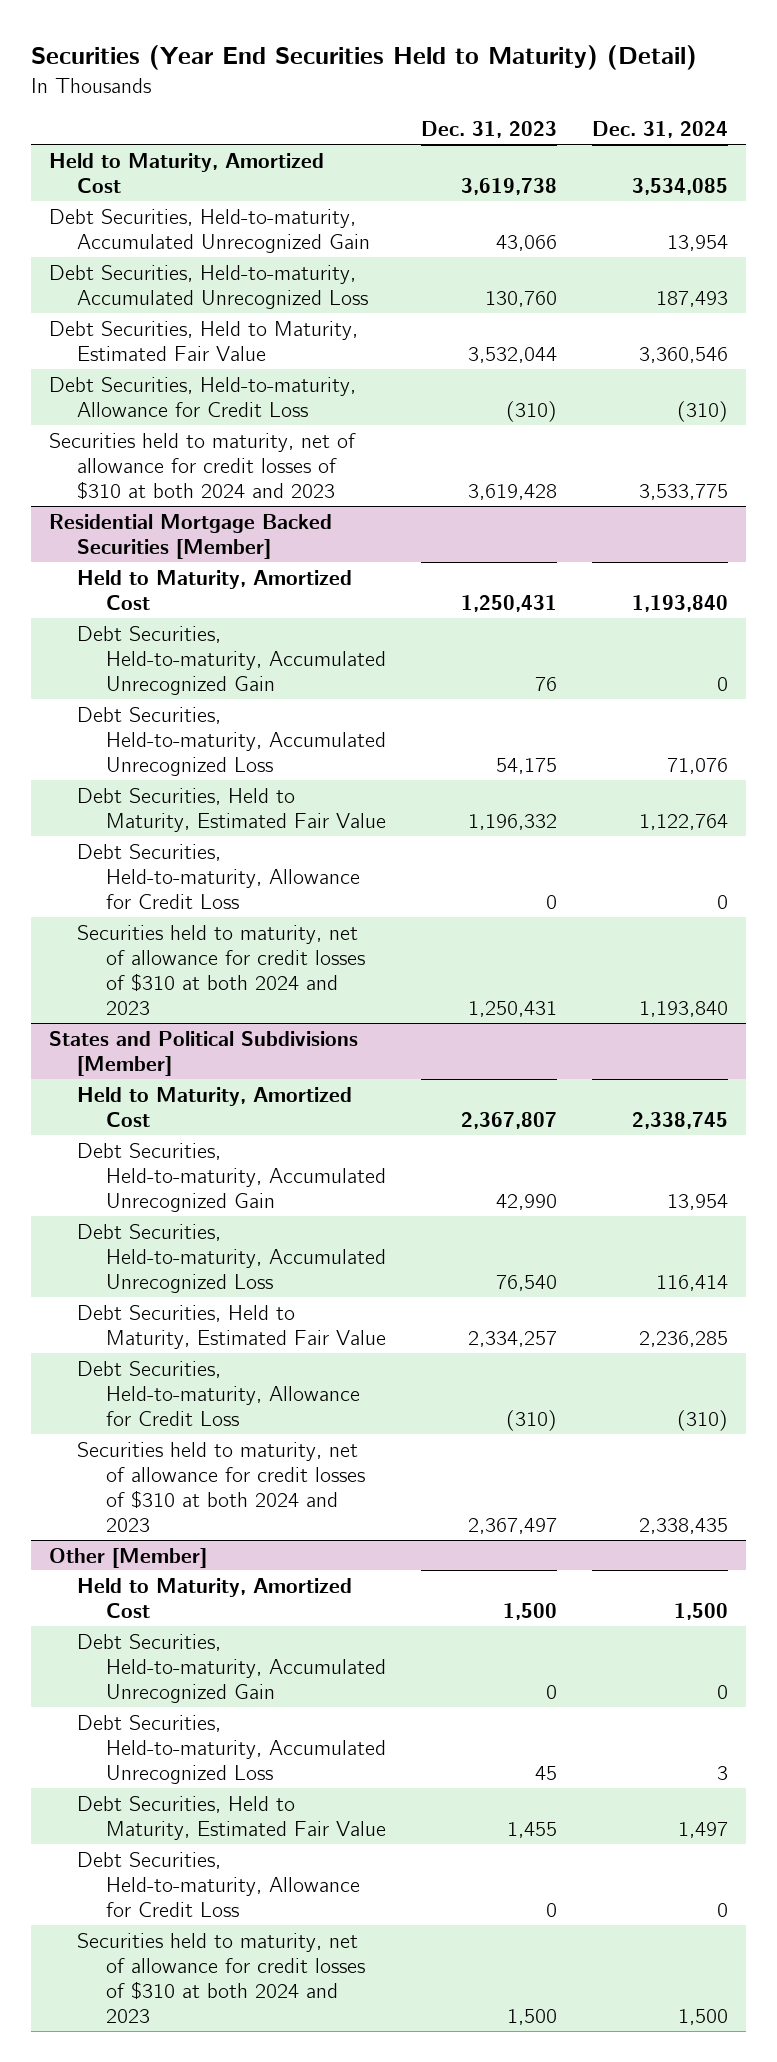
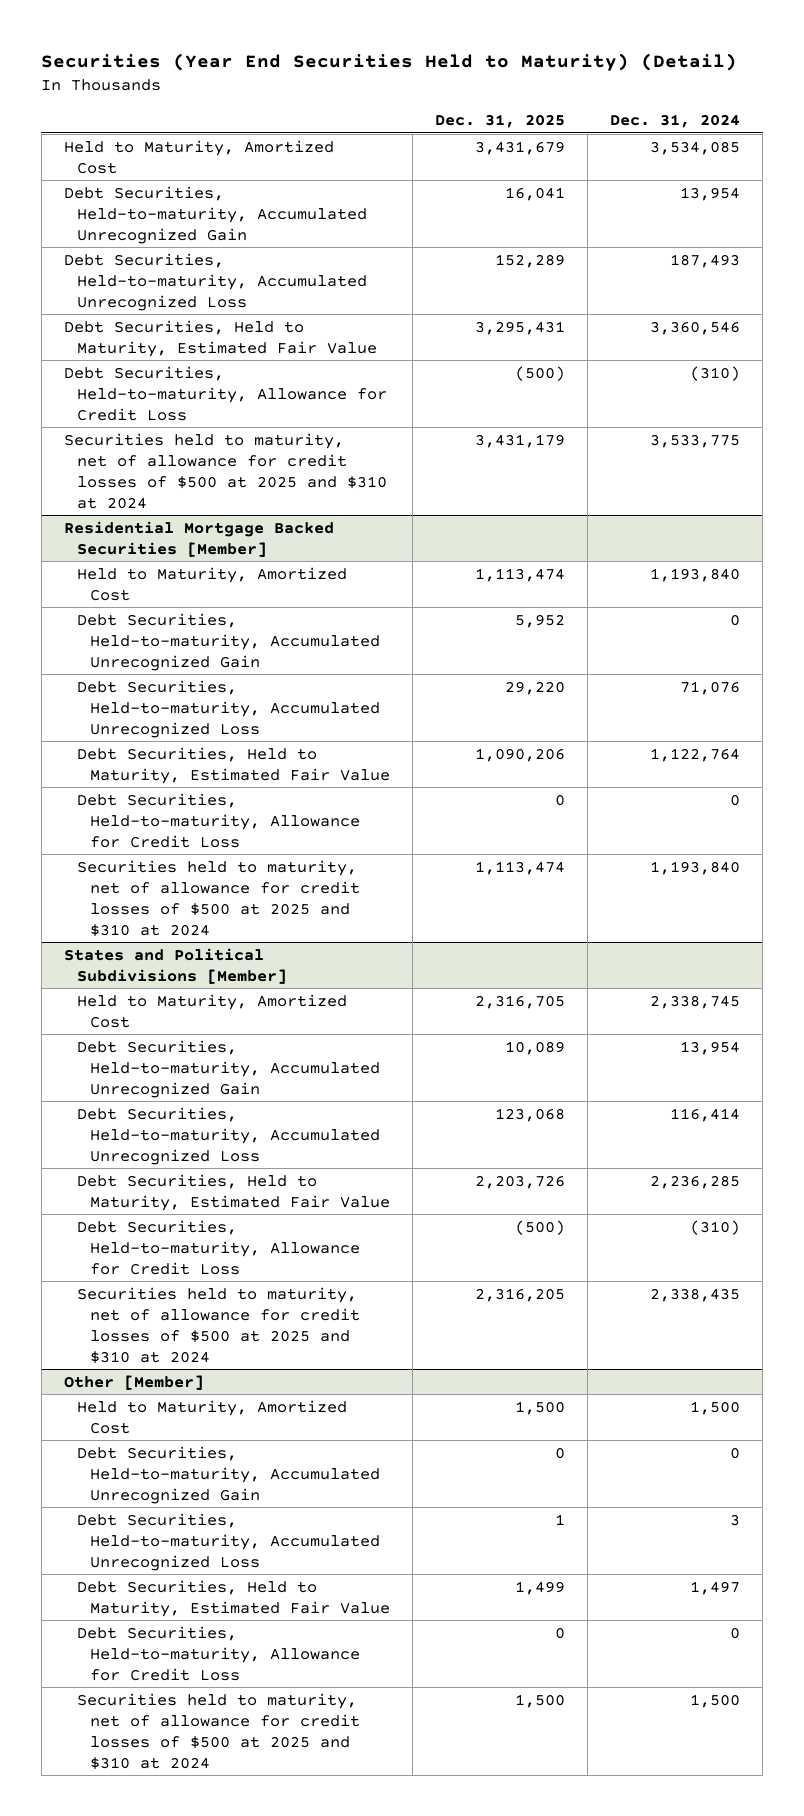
- | Dec. 31, 2023 | Dec. 31, 2024
+ | Dec. 31, 2025 | Dec. 31, 2024
- Securities held to maturity, net of allowance for credit losses of $310 at both 2024 and 2023 | 3,619,428 | 3,533,775
+ Securities held to maturity, net of allowance for credit losses of $500 at 2025 and $310 at 2024 | 3,431,179 | 3,533,775
@ Residential Mortgage Backed Securities [Member]
- Securities held to maturity, net of allowance for credit losses of $310 at both 2024 and 2023 | 1,250,431 | 1,193,840
+ Securities held to maturity, net of allowance for credit losses of $500 at 2025 and $310 at 2024 | 1,113,474 | 1,193,840
@ States and Political Subdivisions [Member]
- Securities held to maturity, net of allowance for credit losses of $310 at both 2024 and 2023 | 2,367,497 | 2,338,435
+ Securities held to maturity, net of allowance for credit losses of $500 at 2025 and $310 at 2024 | 2,316,205 | 2,338,435
@ Other [Member]
- Securities held to maturity, net of allowance for credit losses of $310 at both 2024 and 2023 | 1,500 | 1,500
+ Securities held to maturity, net of allowance for credit losses of $500 at 2025 and $310 at 2024 | 1,500 | 1,500

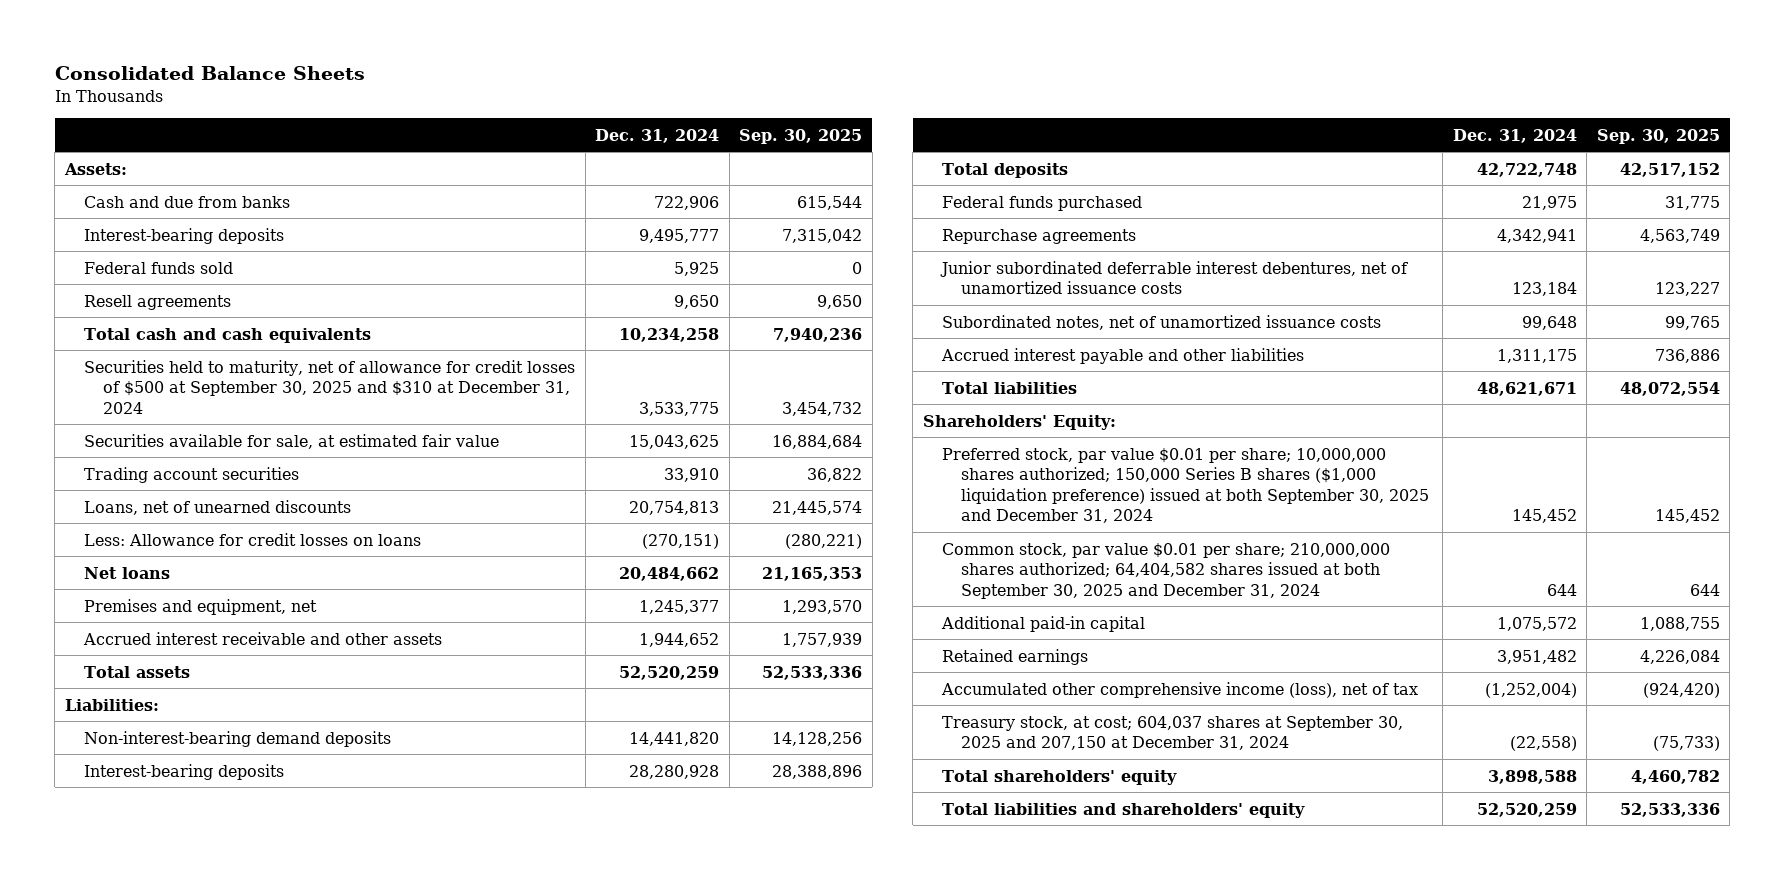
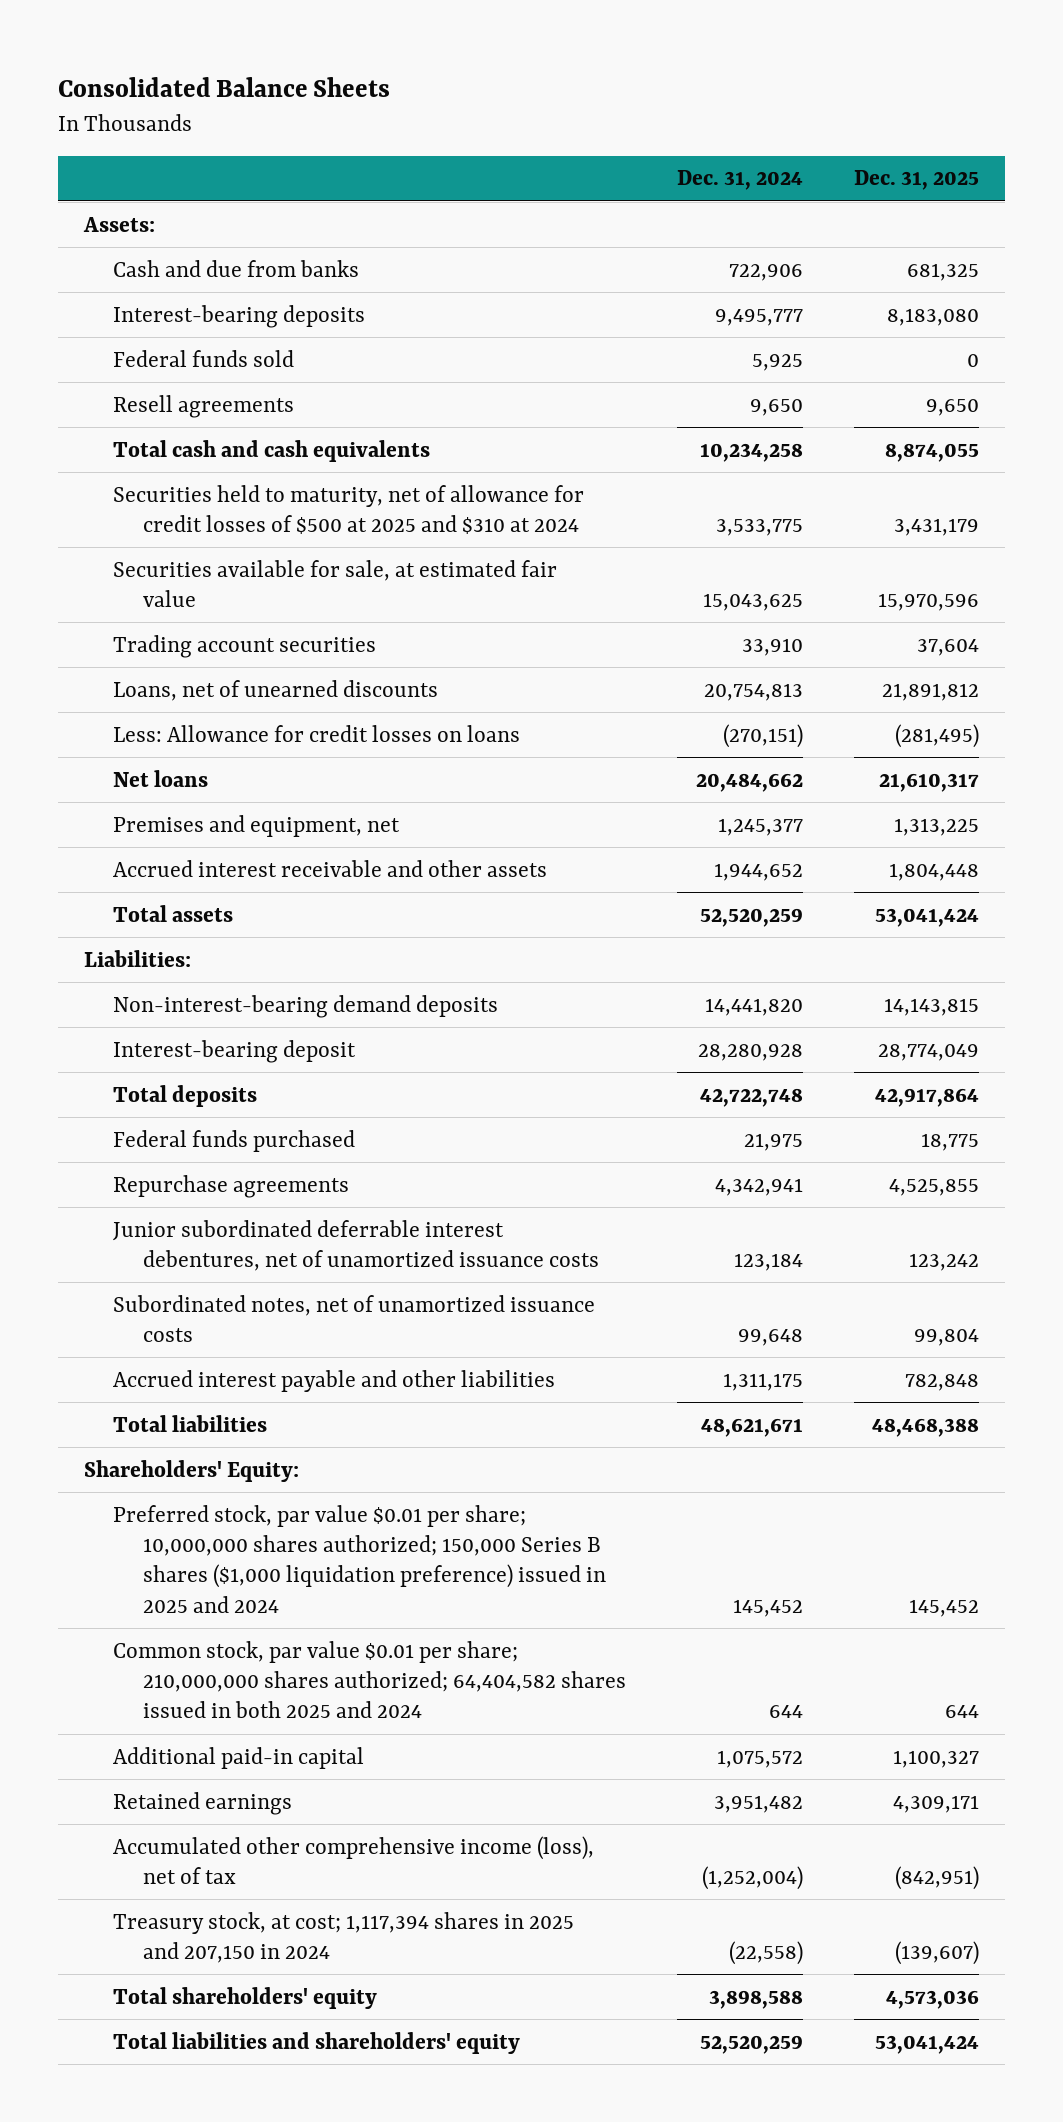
- | Dec. 31, 2024 | Sep. 30, 2025
+ | Dec. 31, 2024 | Dec. 31, 2025
- Securities held to maturity, net of allowance for credit losses of $500 at September 30, 2025 and $310 at December 31, 2024 | 3,533,775 | 3,454,732
+ Securities held to maturity, net of allowance for credit losses of $500 at 2025 and $310 at 2024 | 3,533,775 | 3,431,179
- Interest-bearing deposits | 28,280,928 | 28,388,896
+ Interest-bearing deposit | 28,280,928 | 28,774,049
- Preferred stock, par value $0.01 per share; 10,000,000 shares authorized; 150,000 Series B shares ($1,000 liquidation preference) issued at both September 30, 2025 and December 31, 2024 | 145,452 | 145,452
- Common stock, par value $0.01 per share; 210,000,000 shares authorized; 64,404,582 shares issued at both September 30, 2025 and December 31, 2024 | 644 | 644
+ Preferred stock, par value $0.01 per share; 10,000,000 shares authorized; 150,000 Series B shares ($1,000 liquidation preference) issued in 2025 and 2024 | 145,452 | 145,452
+ Common stock, par value $0.01 per share; 210,000,000 shares authorized; 64,404,582 shares issued in both 2025 and 2024 | 644 | 644
- Treasury stock, at cost; 604,037 shares at September 30, 2025 and 207,150 at December 31, 2024 | (22,558) | (75,733)
+ Treasury stock, at cost; 1,117,394 shares in 2025 and 207,150 in 2024 | (22,558) | (139,607)

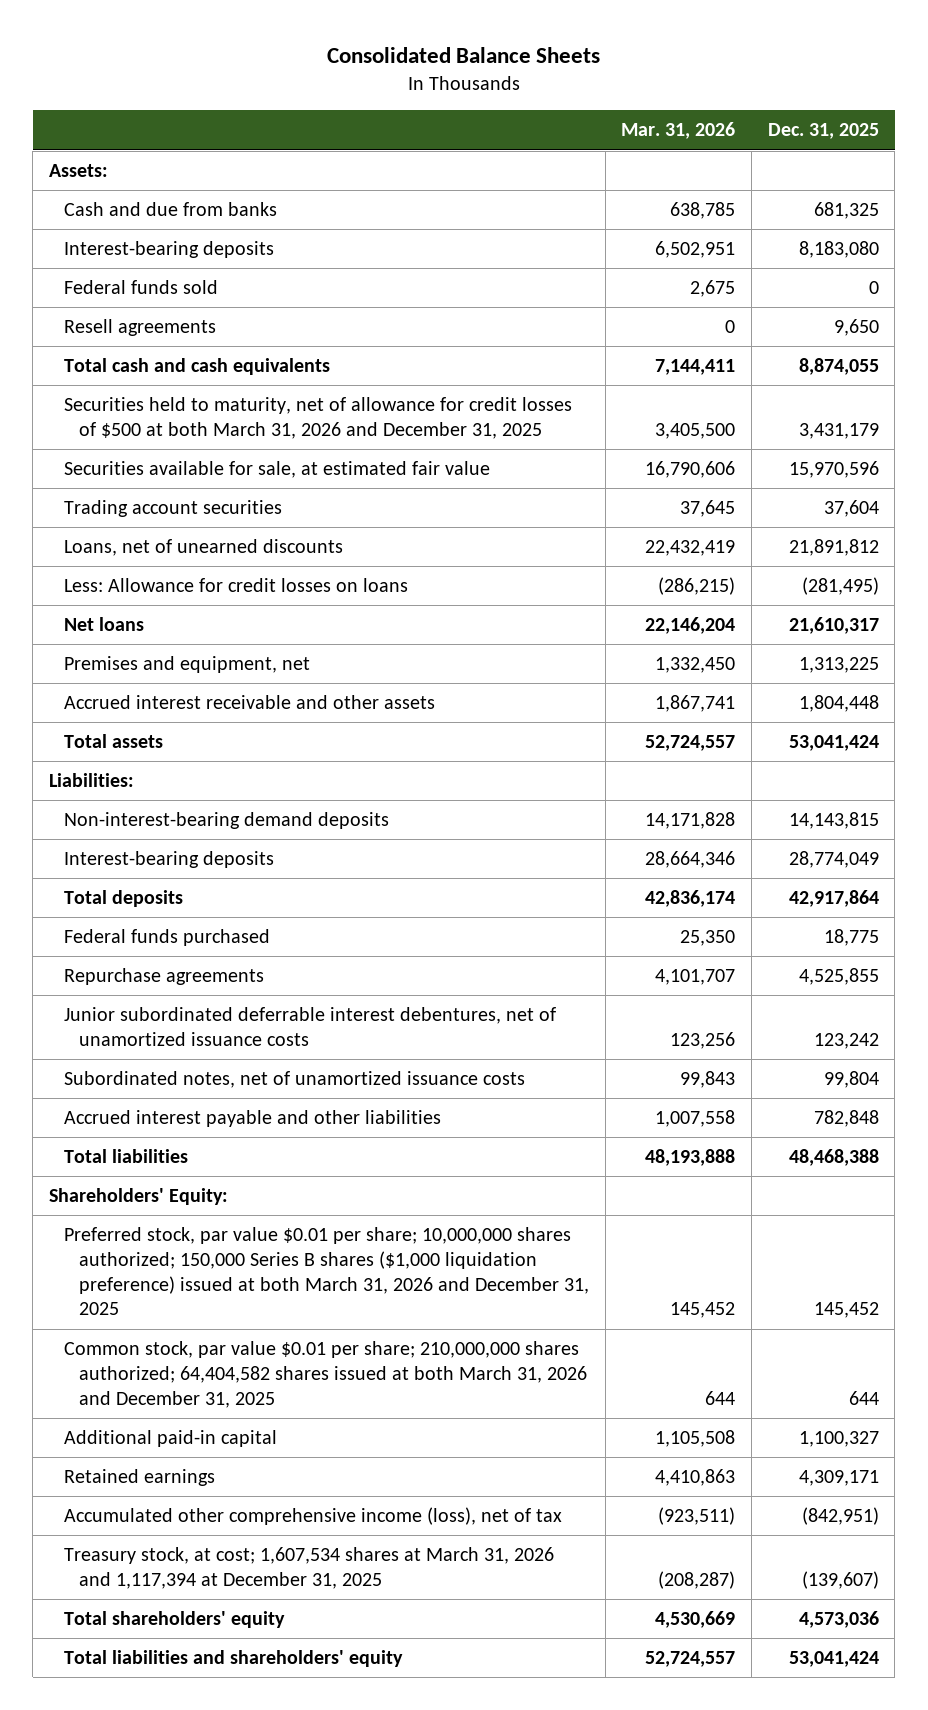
- | Dec. 31, 2024 | Dec. 31, 2025
+ | Mar. 31, 2026 | Dec. 31, 2025
- Securities held to maturity, net of allowance for credit losses of $500 at 2025 and $310 at 2024 | 3,533,775 | 3,431,179
+ Securities held to maturity, net of allowance for credit losses of $500 at both March 31, 2026 and December 31, 2025 | 3,405,500 | 3,431,179
- Interest-bearing deposit | 28,280,928 | 28,774,049
+ Interest-bearing deposits | 28,664,346 | 28,774,049
- Preferred stock, par value $0.01 per share; 10,000,000 shares authorized; 150,000 Series B shares ($1,000 liquidation preference) issued in 2025 and 2024 | 145,452 | 145,452
- Common stock, par value $0.01 per share; 210,000,000 shares authorized; 64,404,582 shares issued in both 2025 and 2024 | 644 | 644
+ Preferred stock, par value $0.01 per share; 10,000,000 shares authorized; 150,000 Series B shares ($1,000 liquidation preference) issued at both March 31, 2026 and December 31, 2025 | 145,452 | 145,452
+ Common stock, par value $0.01 per share; 210,000,000 shares authorized; 64,404,582 shares issued at both March 31, 2026 and December 31, 2025 | 644 | 644
- Treasury stock, at cost; 1,117,394 shares in 2025 and 207,150 in 2024 | (22,558) | (139,607)
+ Treasury stock, at cost; 1,607,534 shares at March 31, 2026 and 1,117,394 at December 31, 2025 | (208,287) | (139,607)

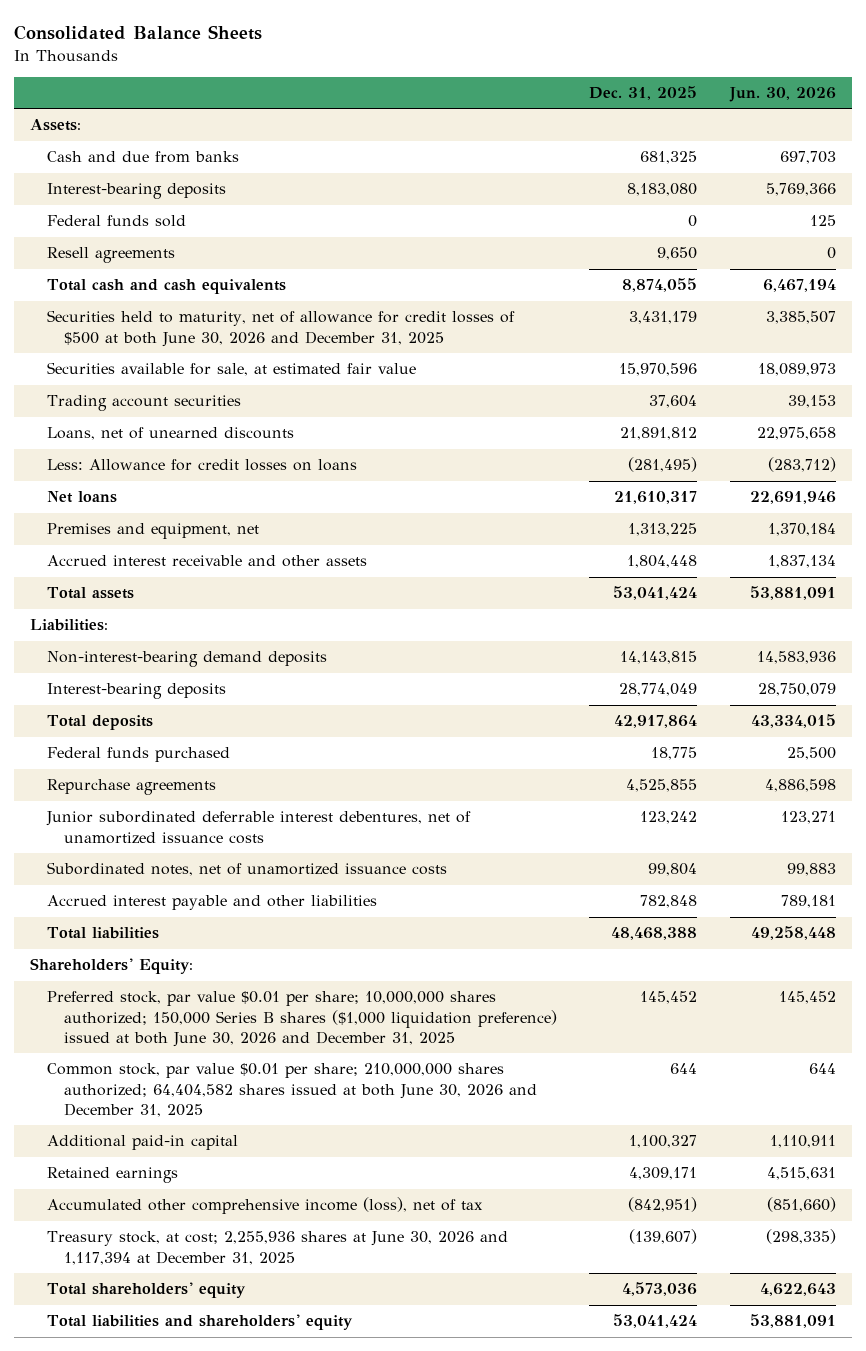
- | Mar. 31, 2026 | Dec. 31, 2025
+ | Dec. 31, 2025 | Jun. 30, 2026
- Securities held to maturity, net of allowance for credit losses of $500 at both March 31, 2026 and December 31, 2025 | 3,405,500 | 3,431,179
+ Securities held to maturity, net of allowance for credit losses of $500 at both June 30, 2026 and December 31, 2025 | 3,431,179 | 3,385,507
- Preferred stock, par value $0.01 per share; 10,000,000 shares authorized; 150,000 Series B shares ($1,000 liquidation preference) issued at both March 31, 2026 and December 31, 2025 | 145,452 | 145,452
- Common stock, par value $0.01 per share; 210,000,000 shares authorized; 64,404,582 shares issued at both March 31, 2026 and December 31, 2025 | 644 | 644
+ Preferred stock, par value $0.01 per share; 10,000,000 shares authorized; 150,000 Series B shares ($1,000 liquidation preference) issued at both June 30, 2026 and December 31, 2025 | 145,452 | 145,452
+ Common stock, par value $0.01 per share; 210,000,000 shares authorized; 64,404,582 shares issued at both June 30, 2026 and December 31, 2025 | 644 | 644
- Treasury stock, at cost; 1,607,534 shares at March 31, 2026 and 1,117,394 at December 31, 2025 | (208,287) | (139,607)
+ Treasury stock, at cost; 2,255,936 shares at June 30, 2026 and 1,117,394 at December 31, 2025 | (139,607) | (298,335)

